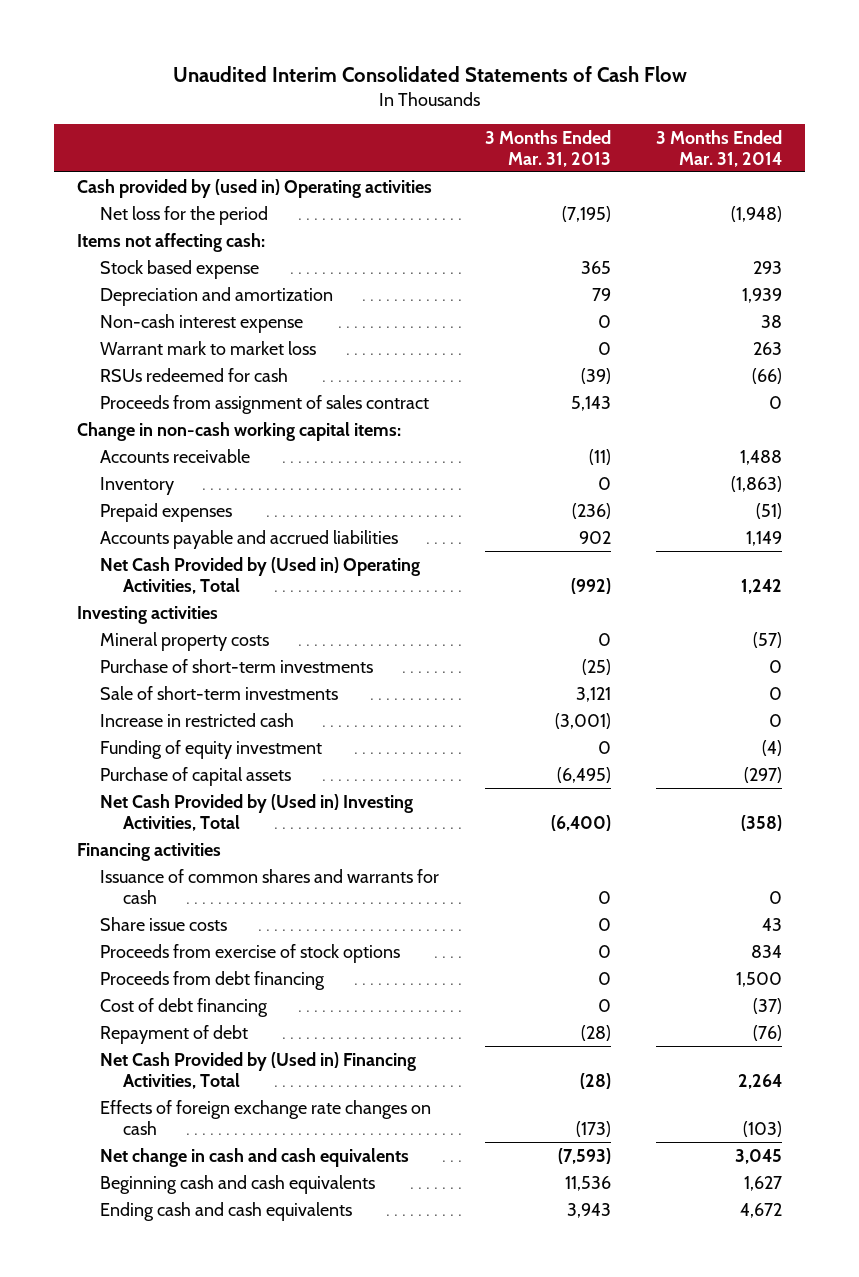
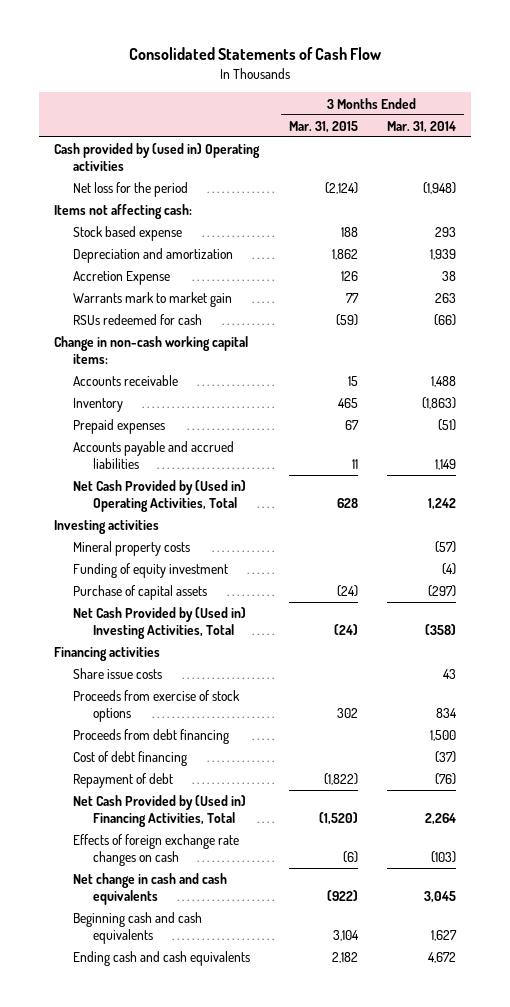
- Unaudited Interim Consolidated Statements of Cash Flow
+ Consolidated Statements of Cash Flow
- | 3 Months Ended Mar. 31, 2013 | 3 Months Ended Mar. 31, 2014
+ | 3 Months Ended Mar. 31, 2015 | 3 Months Ended Mar. 31, 2014
- Non-cash interest expense | 0 | 38
- Warrant mark to market loss | 0 | 263
+ Accretion Expense | 126 | 38
+ Warrants mark to market gain | 77 | 263
- Proceeds from assignment of sales contract | 5,143 | 0
- Purchase of short-term investments | (25) | 0
- Sale of short-term investments | 3,121 | 0
- Increase in restricted cash | (3,001) | 0
- Issuance of common shares and warrants for cash | 0 | 0

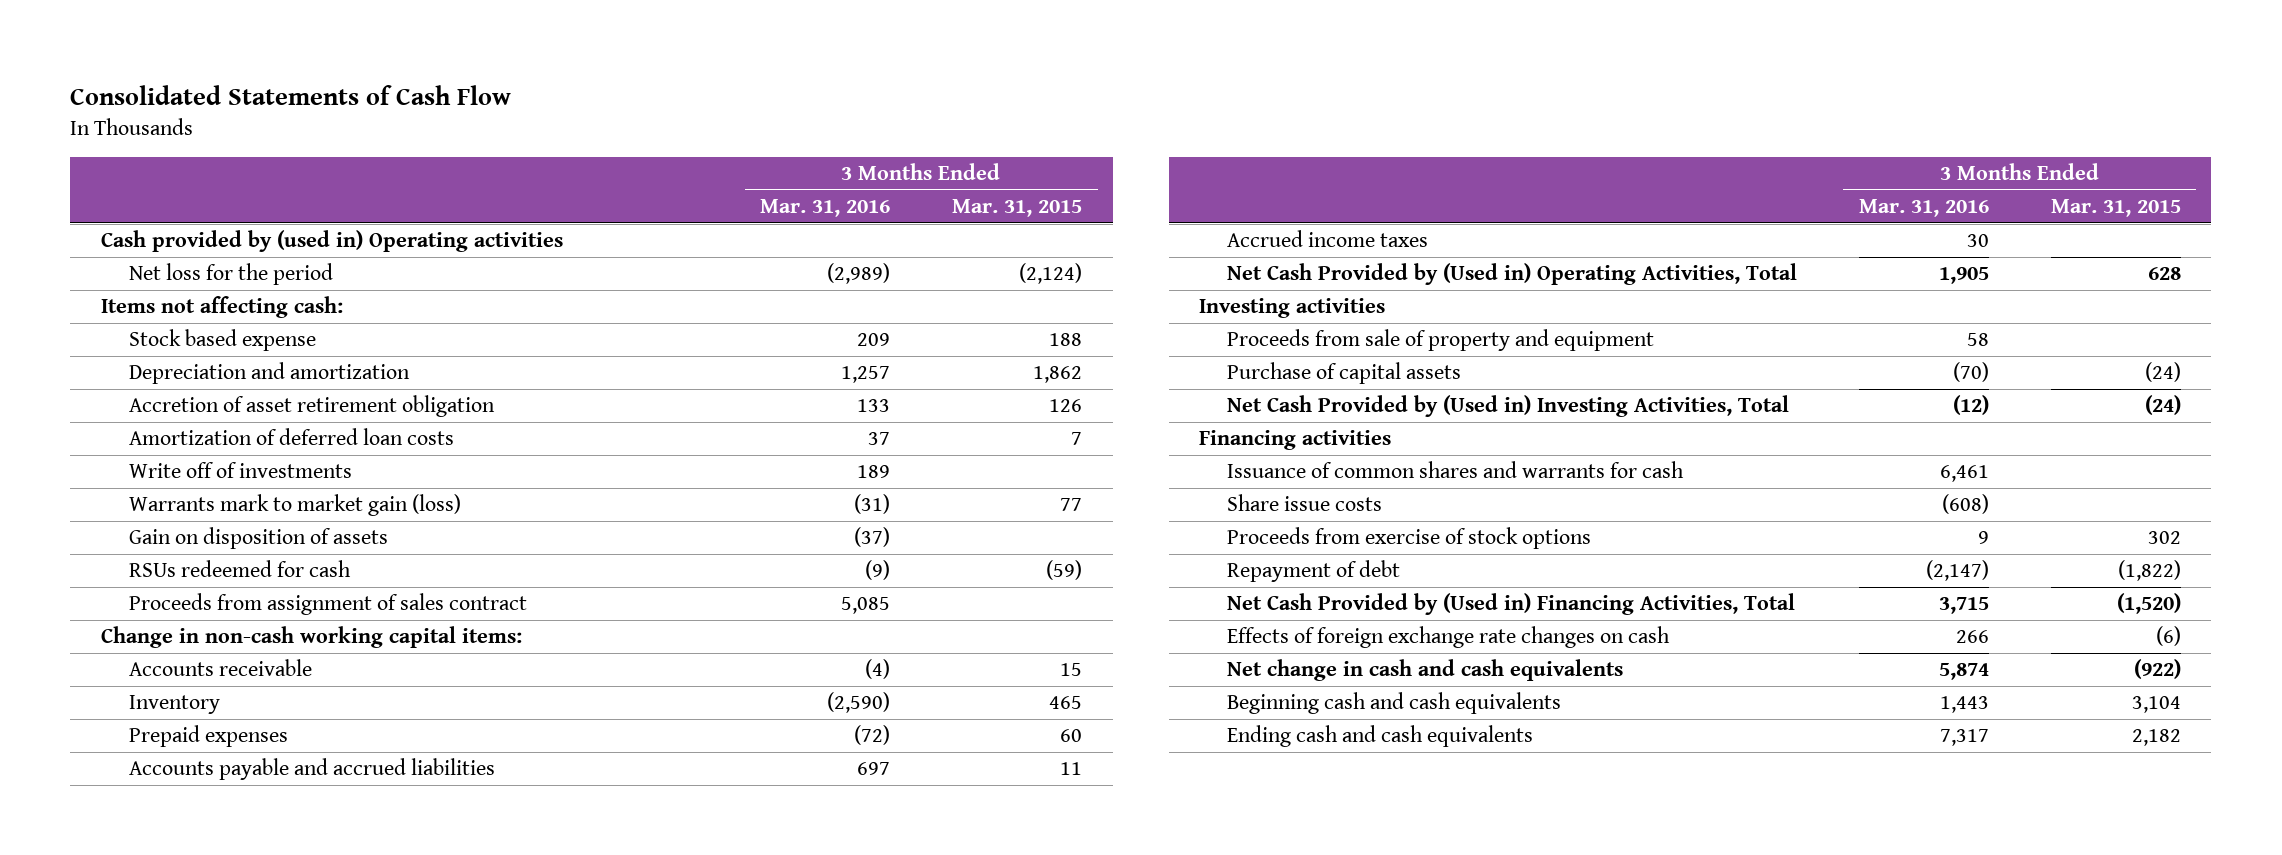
- | 3 Months Ended Mar. 31, 2015 | 3 Months Ended Mar. 31, 2014
+ | 3 Months Ended Mar. 31, 2016 | 3 Months Ended Mar. 31, 2015
- Accretion Expense | 126 | 38
- Warrants mark to market gain | 77 | 263
+ Accretion of asset retirement obligation | 133 | 126
+ Amortization of deferred loan costs | 37 | 7
+ Write off of investments | 189 |
+ Warrants mark to market gain (loss) | (31) | 77
+ Gain on disposition of assets | (37) |
+ Proceeds from assignment of sales contract | 5,085 |
- Prepaid expenses | 67 | (51)
+ Prepaid expenses | (72) | 60
+ Accrued income taxes | 30 |
- Mineral property costs | | (57)
- Funding of equity investment | | (4)
+ Proceeds from sale of property and equipment | 58 |
+ Issuance of common shares and warrants for cash | 6,461 |
- Proceeds from debt financing | | 1,500
- Cost of debt financing | | (37)

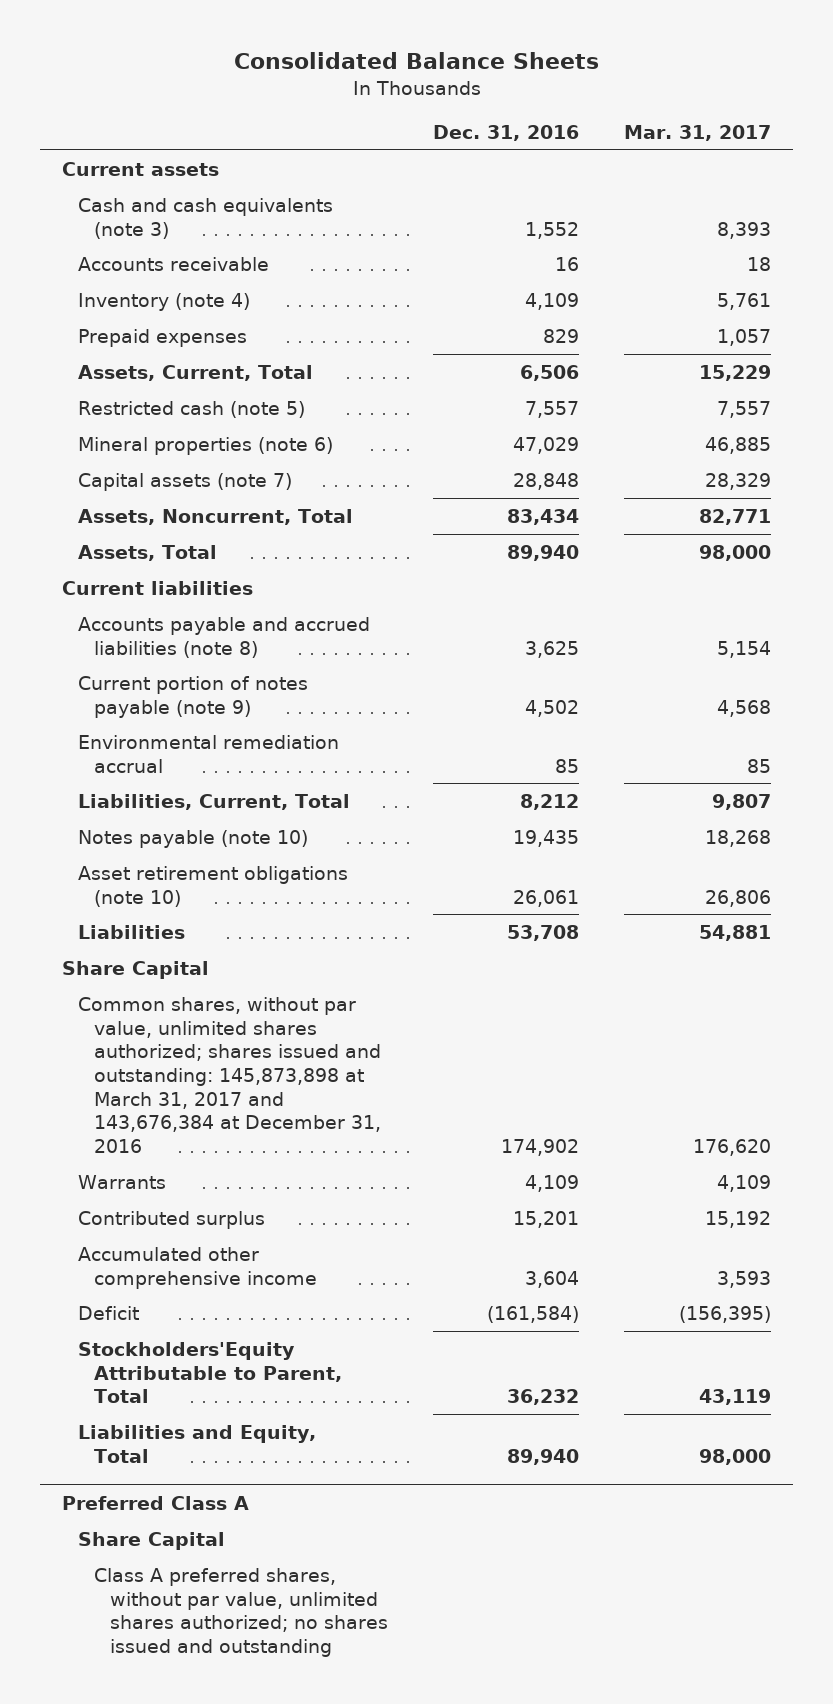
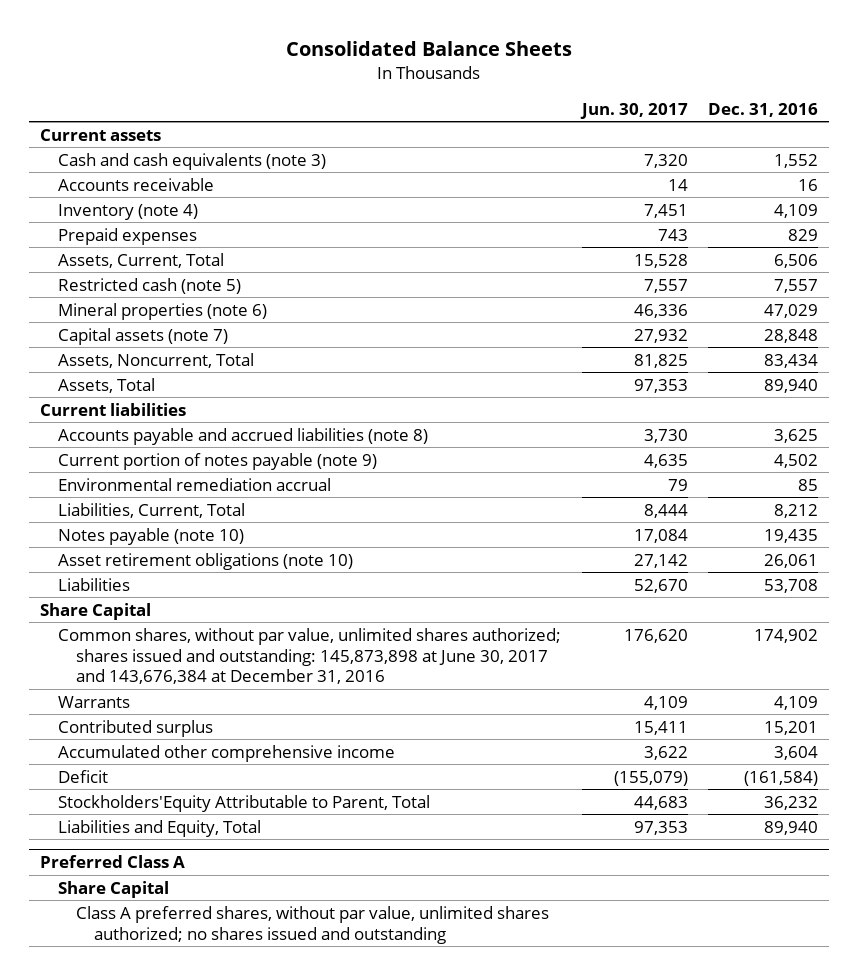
- | Dec. 31, 2016 | Mar. 31, 2017
+ | Jun. 30, 2017 | Dec. 31, 2016
- Common shares, without par value, unlimited shares authorized; shares issued and outstanding: 145,873,898 at March 31, 2017 and 143,676,384 at December 31, 2016 | 174,902 | 176,620
+ Common shares, without par value, unlimited shares authorized; shares issued and outstanding: 145,873,898 at June 30, 2017 and 143,676,384 at December 31, 2016 | 176,620 | 174,902

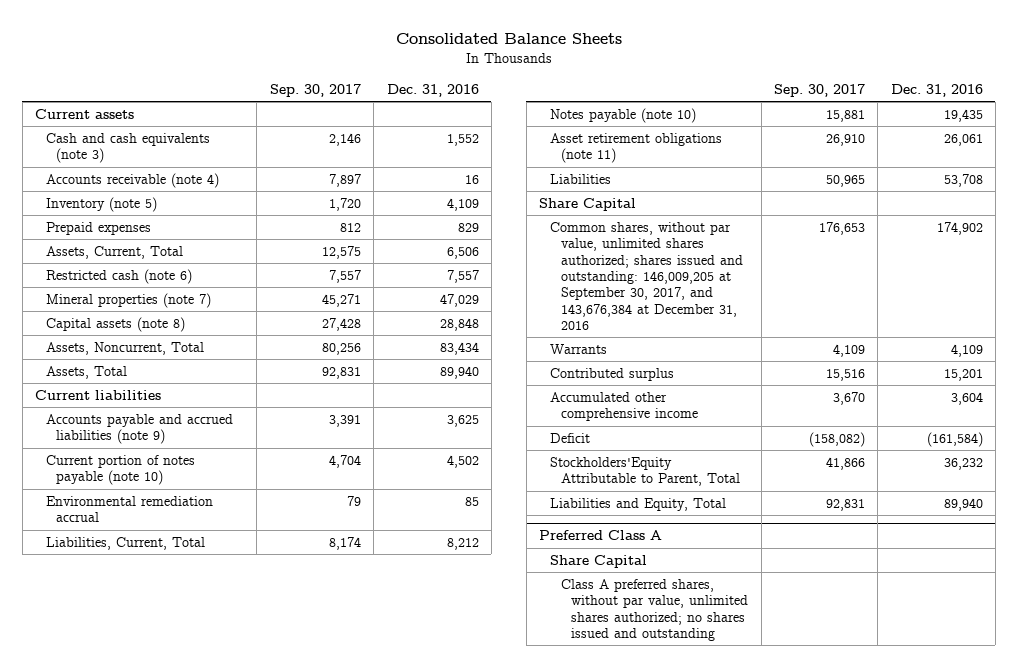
- | Jun. 30, 2017 | Dec. 31, 2016
+ | Sep. 30, 2017 | Dec. 31, 2016
- Accounts receivable | 14 | 16
- Inventory (note 4) | 7,451 | 4,109
+ Accounts receivable (note 4) | 7,897 | 16
+ Inventory (note 5) | 1,720 | 4,109
- Restricted cash (note 5) | 7,557 | 7,557
- Mineral properties (note 6) | 46,336 | 47,029
- Capital assets (note 7) | 27,932 | 28,848
+ Restricted cash (note 6) | 7,557 | 7,557
+ Mineral properties (note 7) | 45,271 | 47,029
+ Capital assets (note 8) | 27,428 | 28,848
- Accounts payable and accrued liabilities (note 8) | 3,730 | 3,625
- Current portion of notes payable (note 9) | 4,635 | 4,502
+ Accounts payable and accrued liabilities (note 9) | 3,391 | 3,625
+ Current portion of notes payable (note 10) | 4,704 | 4,502
- Asset retirement obligations (note 10) | 27,142 | 26,061
+ Asset retirement obligations (note 11) | 26,910 | 26,061
- Common shares, without par value, unlimited shares authorized; shares issued and outstanding: 145,873,898 at June 30, 2017 and 143,676,384 at December 31, 2016 | 176,620 | 174,902
+ Common shares, without par value, unlimited shares authorized; shares issued and outstanding: 146,009,205 at September 30, 2017, and 143,676,384 at December 31, 2016 | 176,653 | 174,902

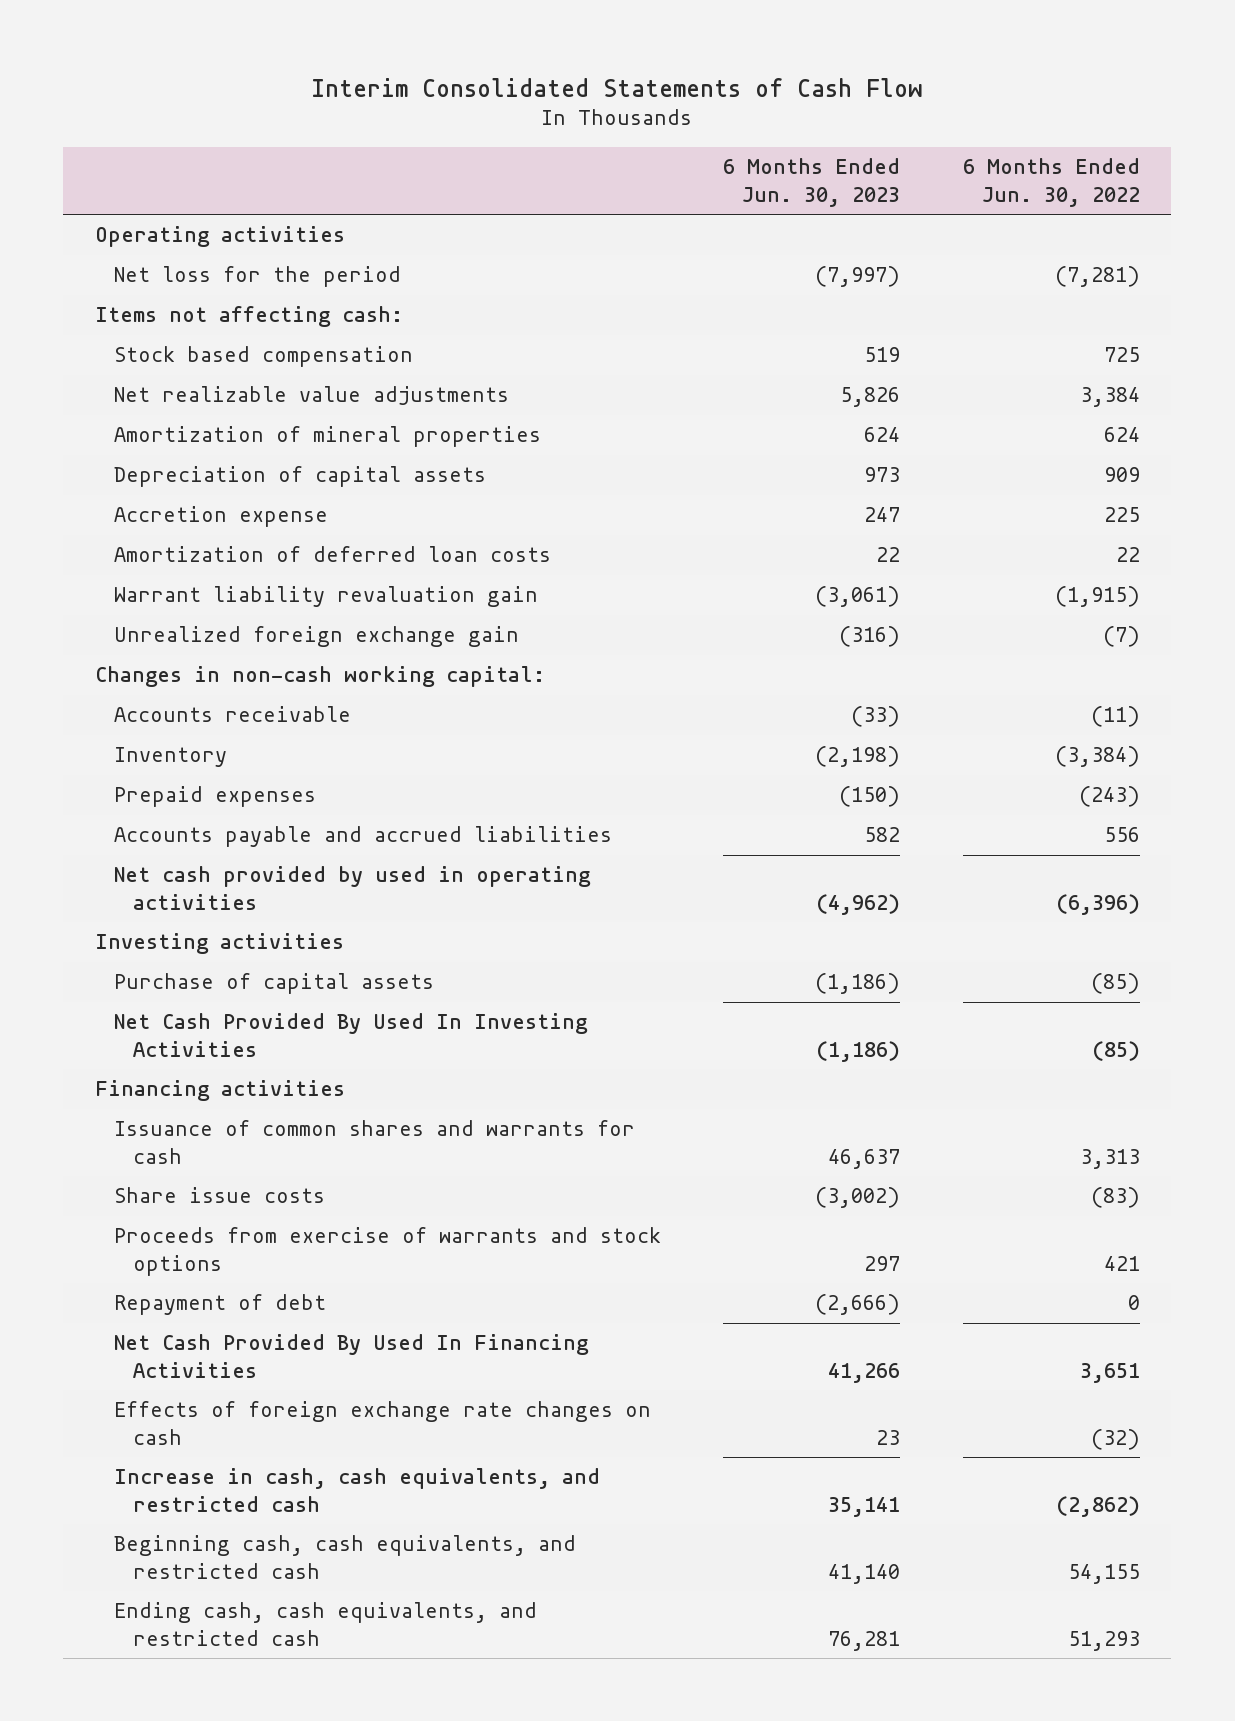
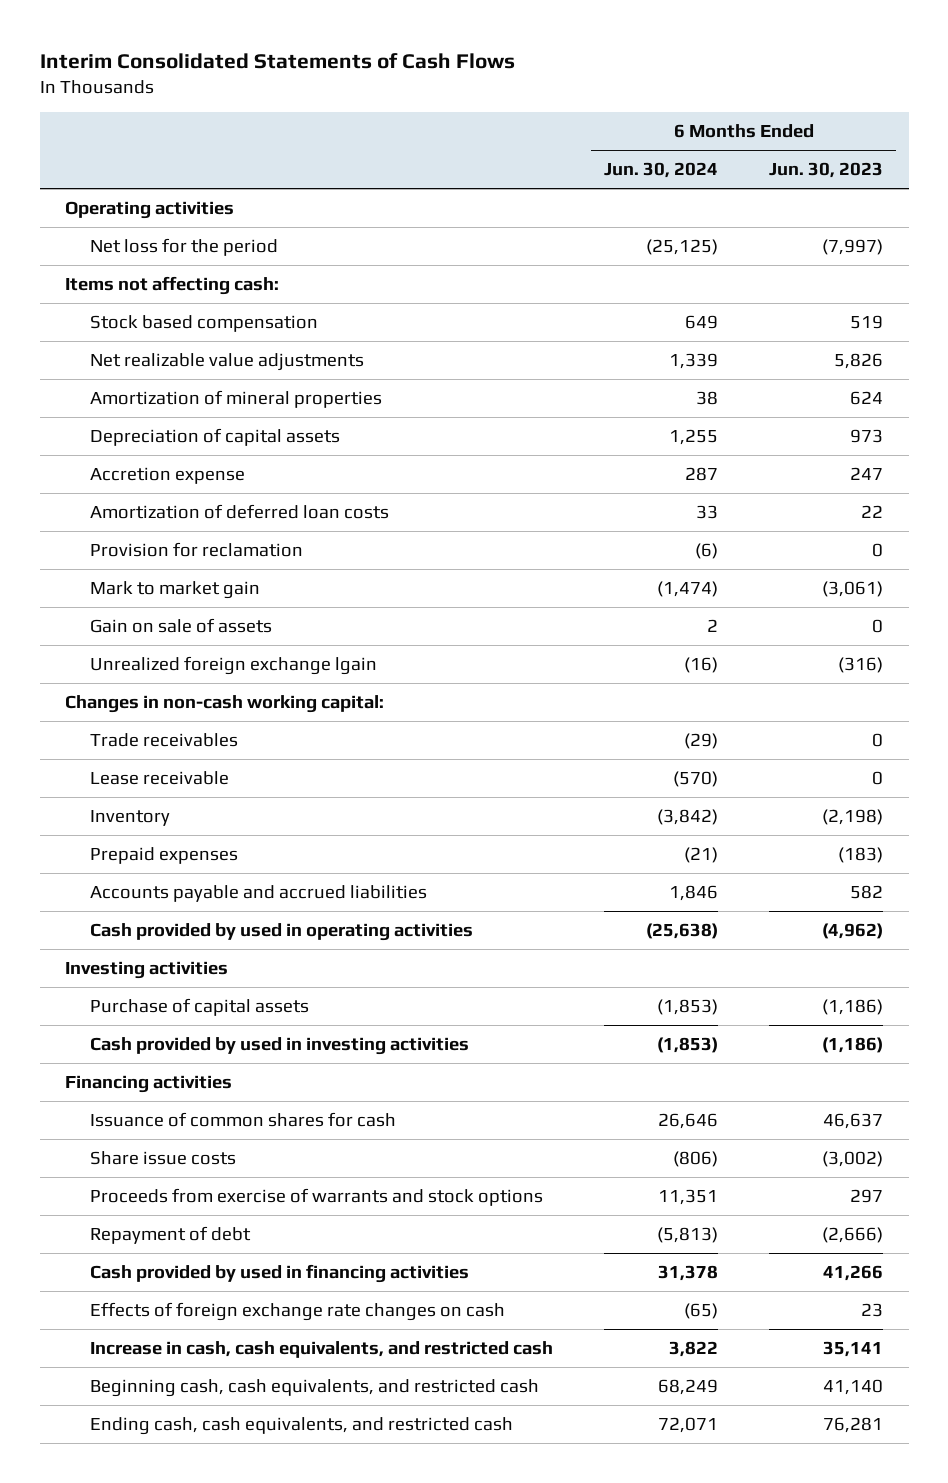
- Interim Consolidated Statements of Cash Flow
+ Interim Consolidated Statements of Cash Flows
- | 6 Months Ended Jun. 30, 2023 | 6 Months Ended Jun. 30, 2022
+ | 6 Months Ended Jun. 30, 2024 | 6 Months Ended Jun. 30, 2023
- Warrant liability revaluation gain | (3,061) | (1,915)
- Unrealized foreign exchange gain | (316) | (7)
+ Provision for reclamation | (6) | 0
+ Mark to market gain | (1,474) | (3,061)
+ Gain on sale of assets | 2 | 0
+ Unrealized foreign exchange lgain | (16) | (316)
- Accounts receivable | (33) | (11)
+ Trade receivables | (29) | 0
+ Lease receivable | (570) | 0
- Prepaid expenses | (150) | (243)
+ Prepaid expenses | (21) | (183)
- Net cash provided by used in operating activities | (4,962) | (6,396)
+ Cash provided by used in operating activities | (25,638) | (4,962)
- Net Cash Provided By Used In Investing Activities | (1,186) | (85)
+ Cash provided by used in investing activities | (1,853) | (1,186)
- Issuance of common shares and warrants for cash | 46,637 | 3,313
+ Issuance of common shares for cash | 26,646 | 46,637
- Net Cash Provided By Used In Financing Activities | 41,266 | 3,651
+ Cash provided by used in financing activities | 31,378 | 41,266

